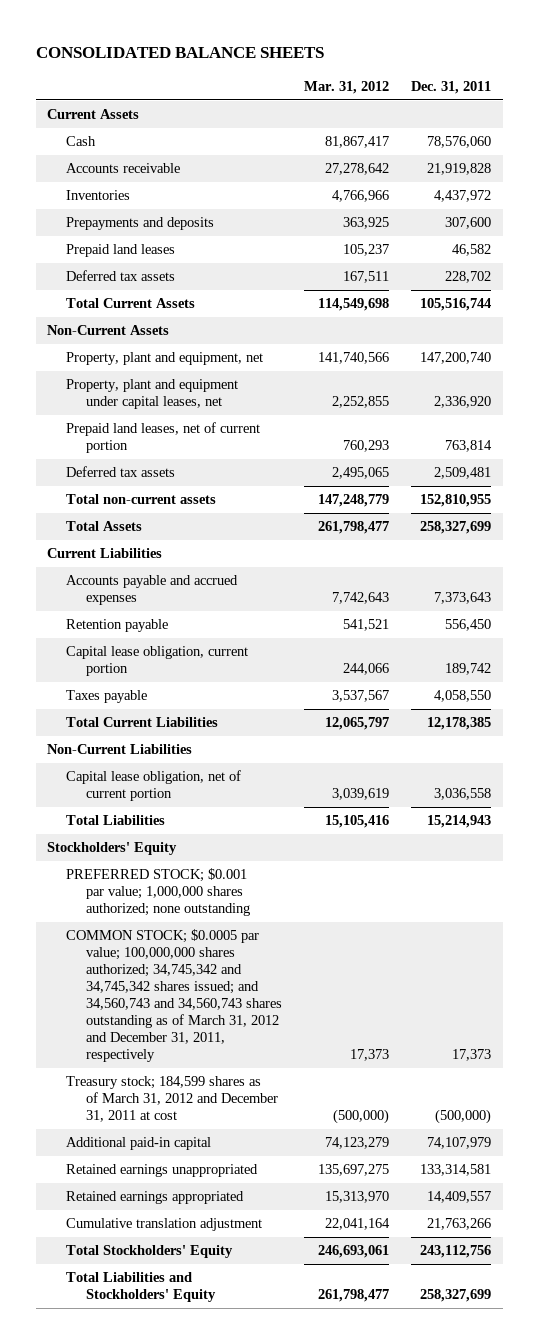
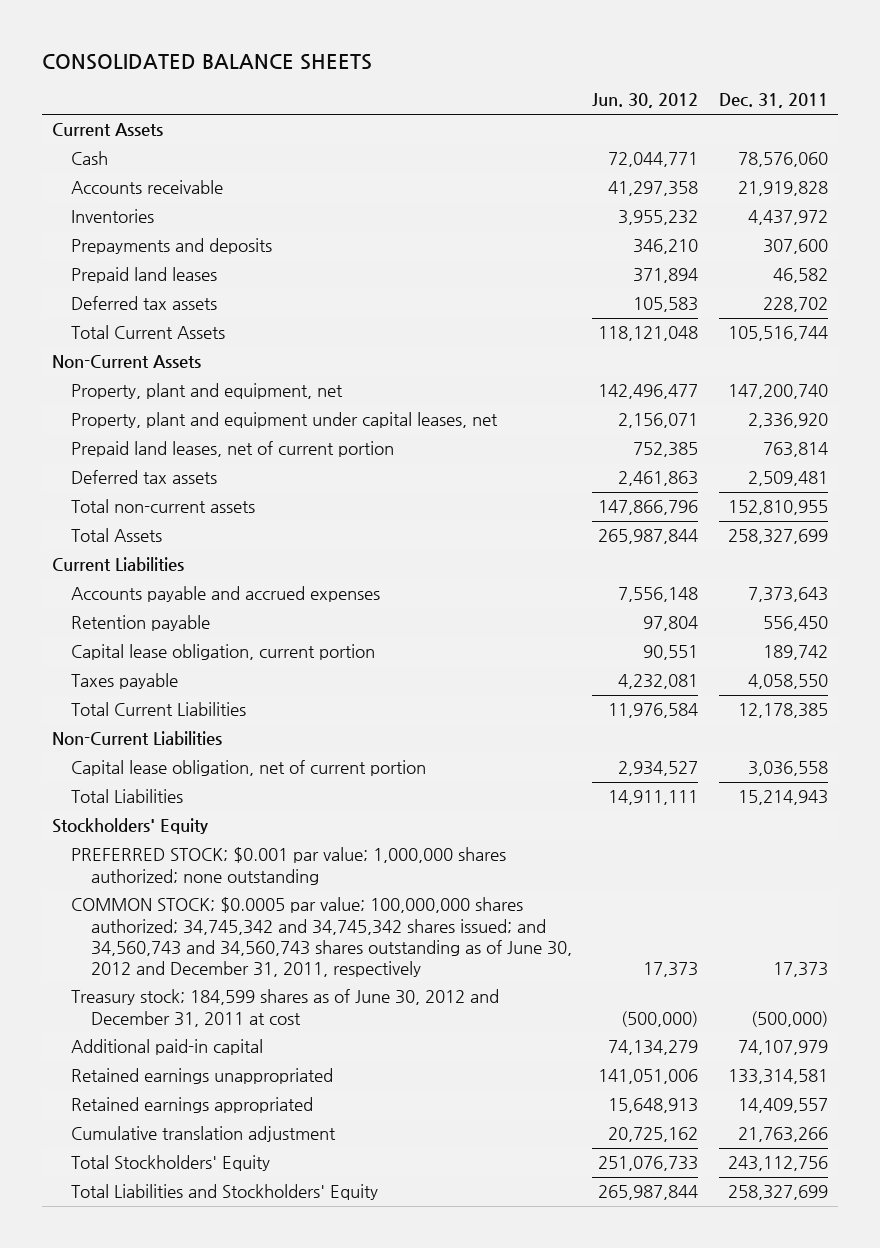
- | Mar. 31, 2012 | Dec. 31, 2011
+ | Jun. 30, 2012 | Dec. 31, 2011
- COMMON STOCK; $0.0005 par value; 100,000,000 shares authorized; 34,745,342 and 34,745,342 shares issued; and 34,560,743 and 34,560,743 shares outstanding as of March 31, 2012 and December 31, 2011, respectively | 17,373 | 17,373
- Treasury stock; 184,599 shares as of March 31, 2012 and December 31, 2011 at cost | (500,000) | (500,000)
+ COMMON STOCK; $0.0005 par value; 100,000,000 shares authorized; 34,745,342 and 34,745,342 shares issued; and 34,560,743 and 34,560,743 shares outstanding as of June 30, 2012 and December 31, 2011, respectively | 17,373 | 17,373
+ Treasury stock; 184,599 shares as of June 30, 2012 and December 31, 2011 at cost | (500,000) | (500,000)

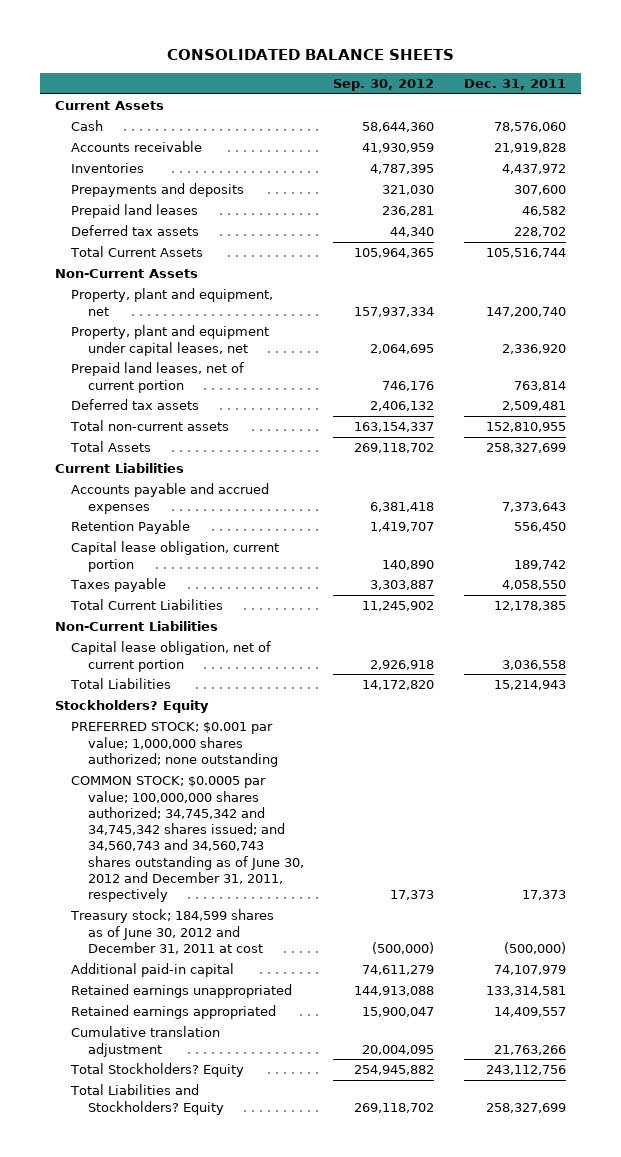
- | Jun. 30, 2012 | Dec. 31, 2011
+ | Sep. 30, 2012 | Dec. 31, 2011
- Retention payable | 97,804 | 556,450
+ Retention Payable | 1,419,707 | 556,450
- Stockholders' Equity
+ Stockholders? Equity
- Total Stockholders' Equity | 251,076,733 | 243,112,756
- Total Liabilities and Stockholders' Equity | 265,987,844 | 258,327,699
+ Total Stockholders? Equity | 254,945,882 | 243,112,756
+ Total Liabilities and Stockholders? Equity | 269,118,702 | 258,327,699

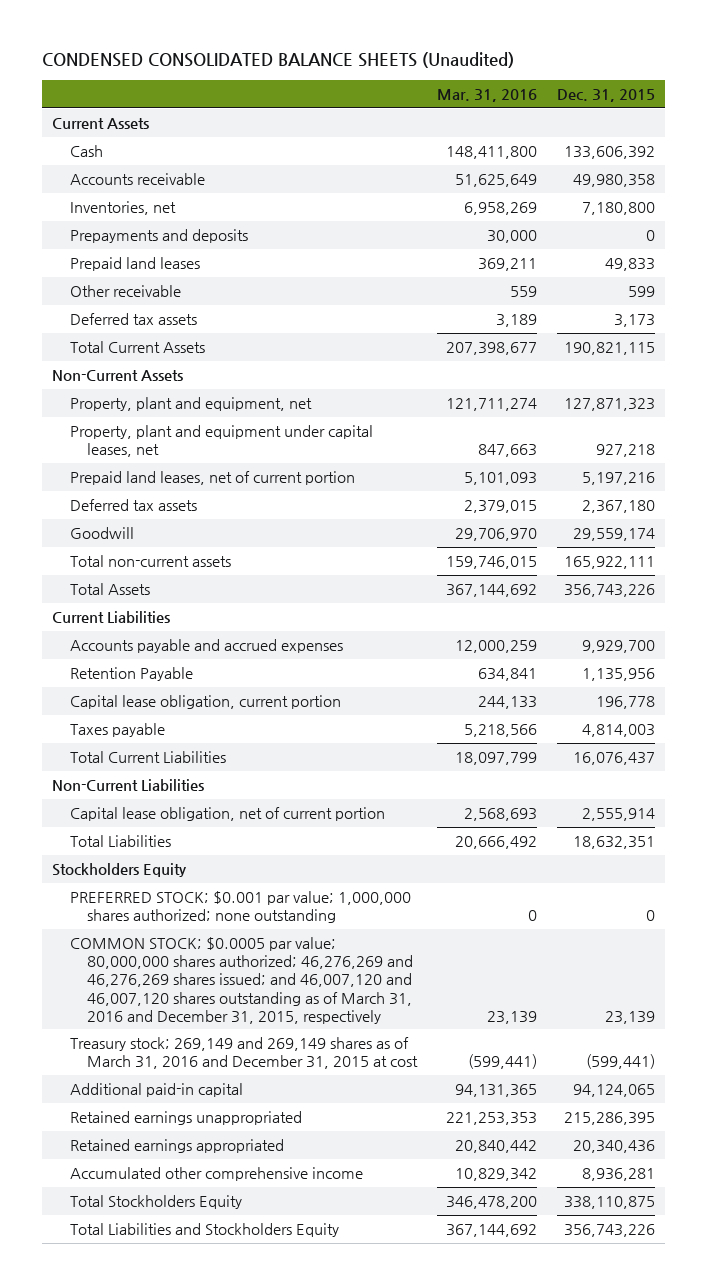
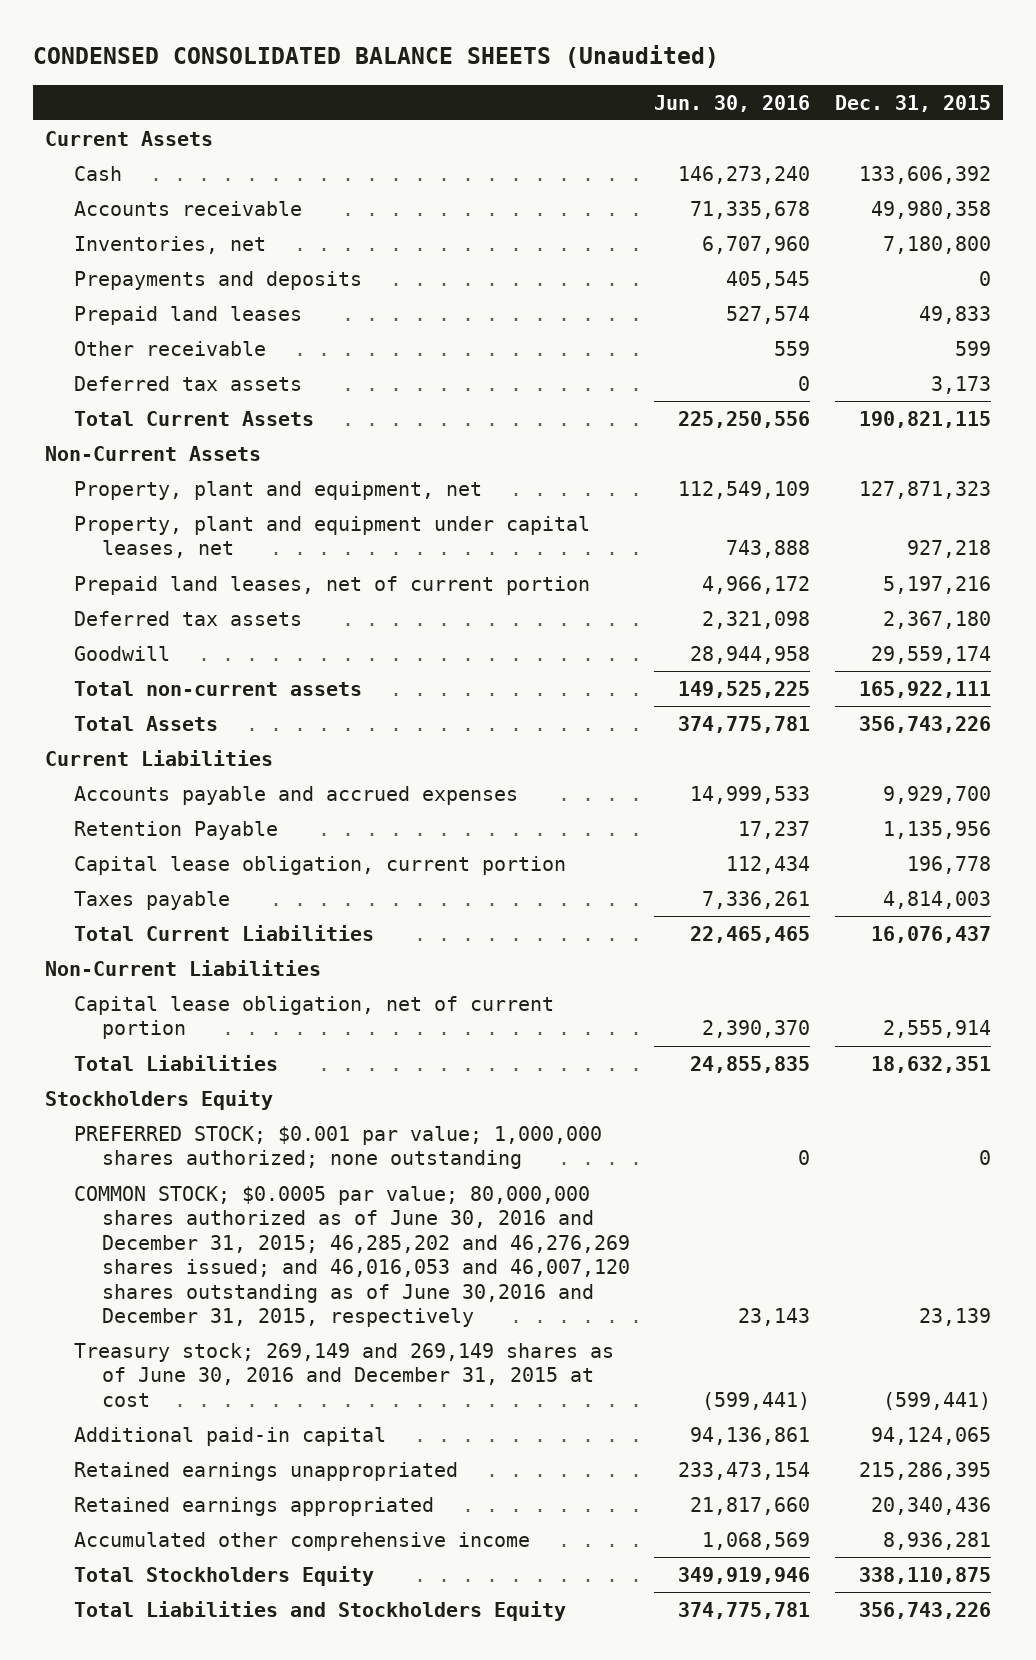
- | Mar. 31, 2016 | Dec. 31, 2015
+ | Jun. 30, 2016 | Dec. 31, 2015
- COMMON STOCK; $0.0005 par value; 80,000,000 shares authorized; 46,276,269 and 46,276,269 shares issued; and 46,007,120 and 46,007,120 shares outstanding as of March 31, 2016 and December 31, 2015, respectively | 23,139 | 23,139
- Treasury stock; 269,149 and 269,149 shares as of March 31, 2016 and December 31, 2015 at cost | (599,441) | (599,441)
+ COMMON STOCK; $0.0005 par value; 80,000,000 shares authorized as of June 30, 2016 and December 31, 2015; 46,285,202 and 46,276,269 shares issued; and 46,016,053 and 46,007,120 shares outstanding as of June 30,2016 and December 31, 2015, respectively | 23,143 | 23,139
+ Treasury stock; 269,149 and 269,149 shares as of June 30, 2016 and December 31, 2015 at cost | (599,441) | (599,441)

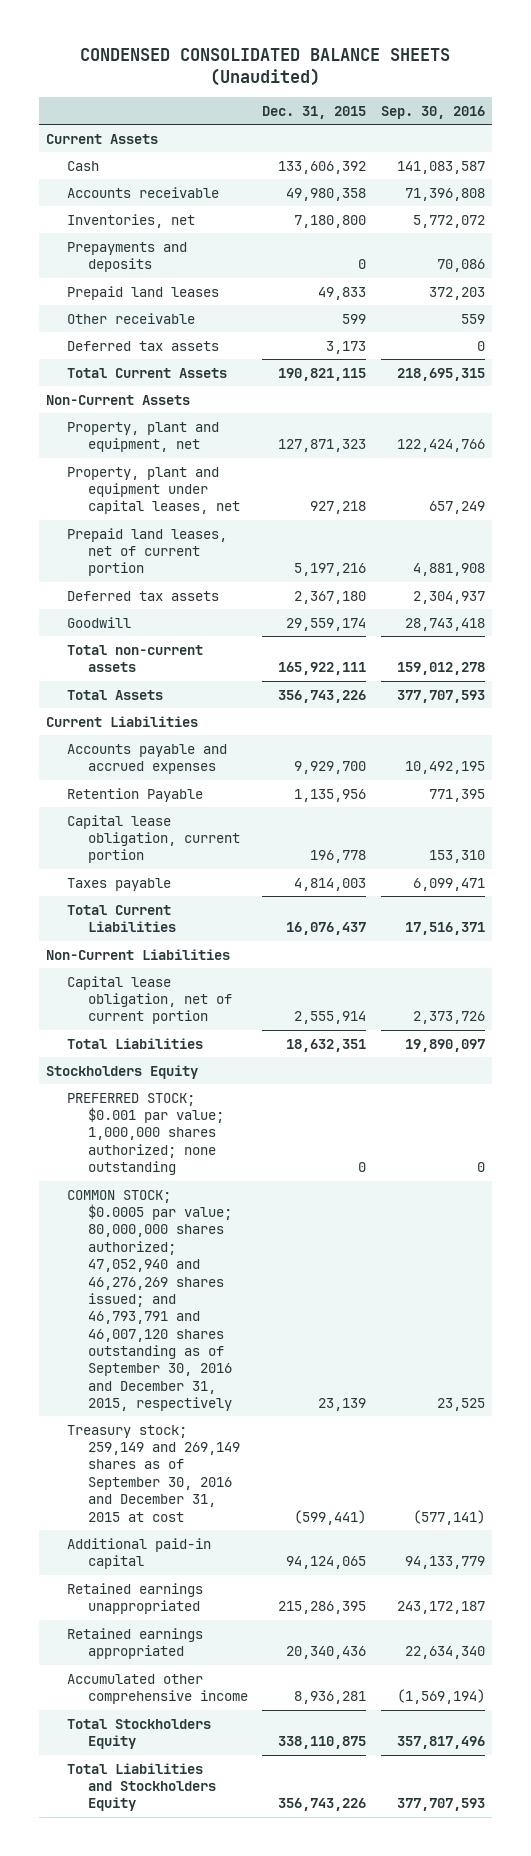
- | Jun. 30, 2016 | Dec. 31, 2015
+ | Dec. 31, 2015 | Sep. 30, 2016
- COMMON STOCK; $0.0005 par value; 80,000,000 shares authorized as of June 30, 2016 and December 31, 2015; 46,285,202 and 46,276,269 shares issued; and 46,016,053 and 46,007,120 shares outstanding as of June 30,2016 and December 31, 2015, respectively | 23,143 | 23,139
- Treasury stock; 269,149 and 269,149 shares as of June 30, 2016 and December 31, 2015 at cost | (599,441) | (599,441)
+ COMMON STOCK; $0.0005 par value; 80,000,000 shares authorized; 47,052,940 and 46,276,269 shares issued; and 46,793,791 and 46,007,120 shares outstanding as of September 30, 2016 and December 31, 2015, respectively | 23,139 | 23,525
+ Treasury stock; 259,149 and 269,149 shares as of September 30, 2016 and December 31, 2015 at cost | (599,441) | (577,141)

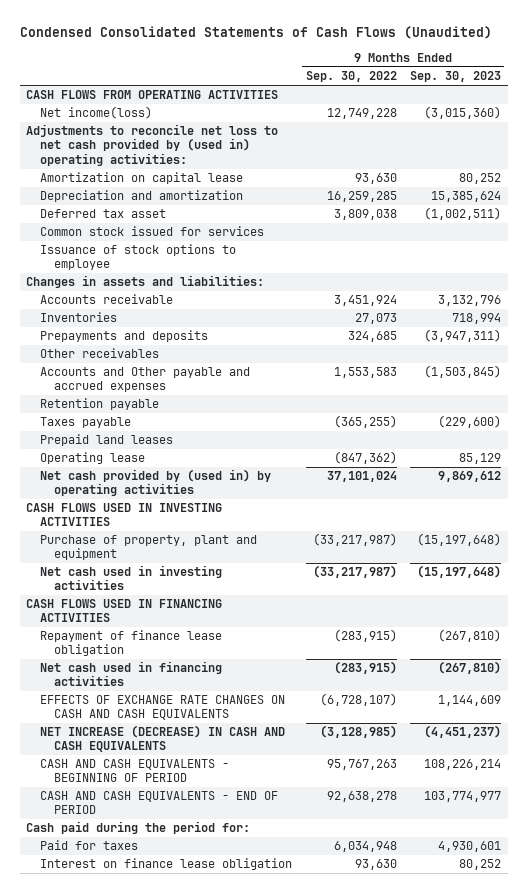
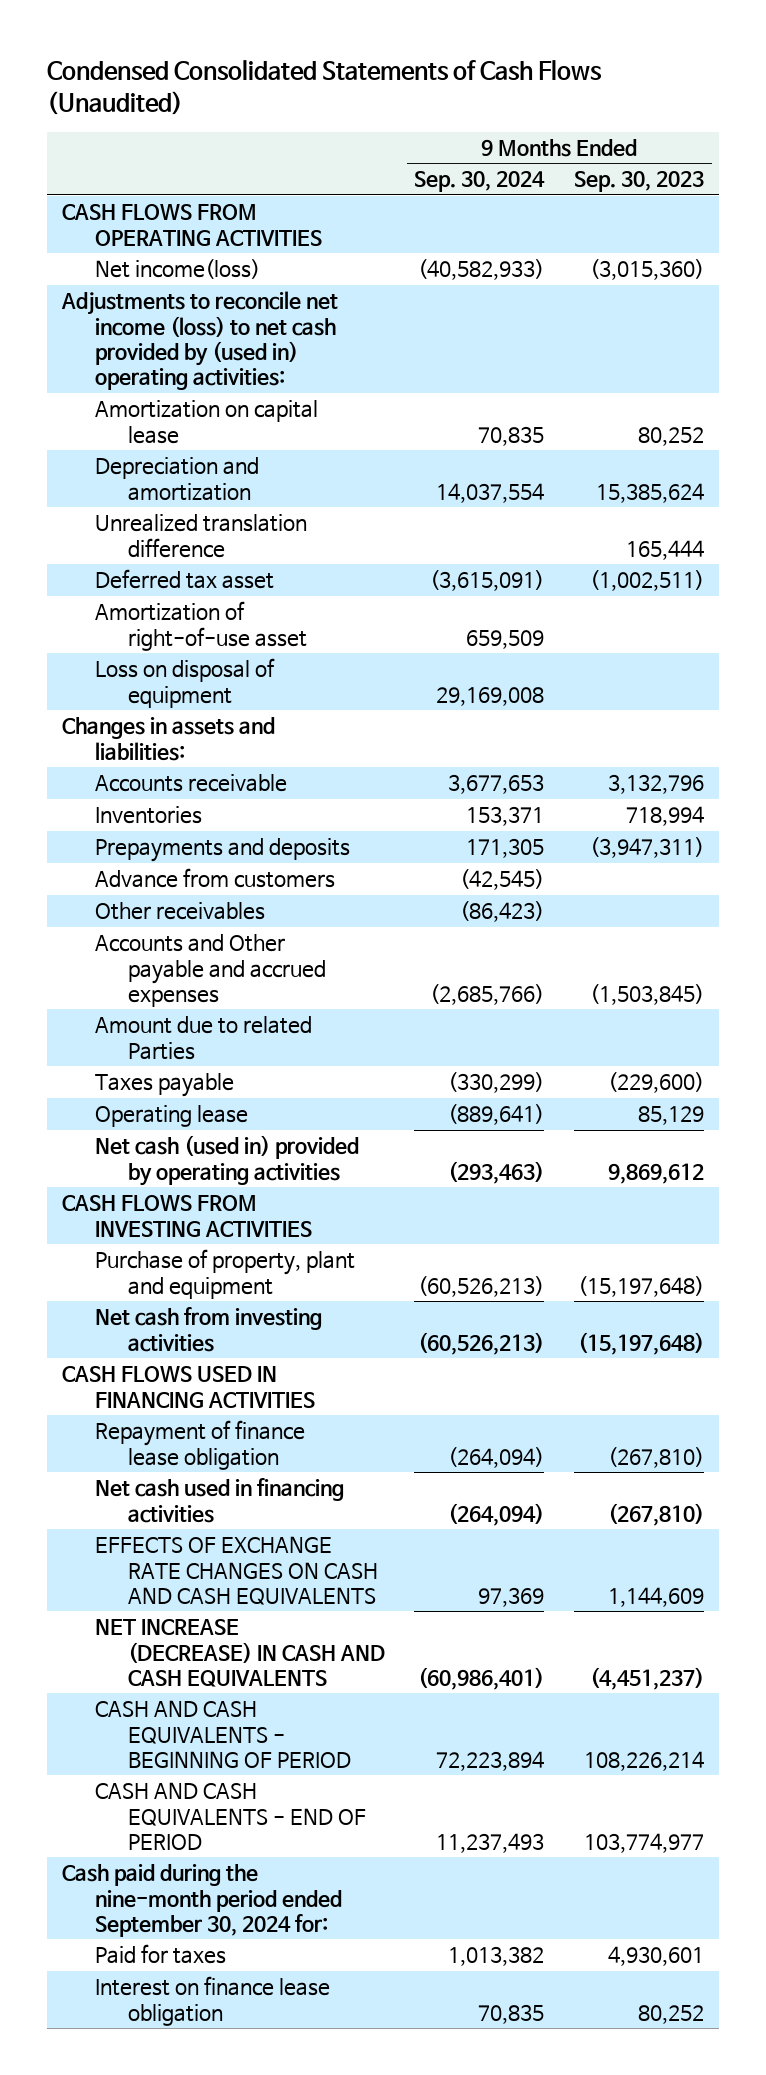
- | 9 Months Ended Sep. 30, 2022 | 9 Months Ended Sep. 30, 2023
+ | 9 Months Ended Sep. 30, 2024 | 9 Months Ended Sep. 30, 2023
- Adjustments to reconcile net loss to net cash provided by (used in) operating activities:
+ Adjustments to reconcile net income (loss) to net cash provided by (used in) operating activities:
+ Unrealized translation difference | | 165,444
- Common stock issued for services
- Issuance of stock options to employee
+ Amortization of right-of-use asset | 659,509 |
+ Loss on disposal of equipment | 29,169,008 |
+ Advance from customers | (42,545) |
- Retention payable
+ Amount due to related Parties
- Prepaid land leases
- Net cash provided by (used in) by operating activities | 37,101,024 | 9,869,612
- CASH FLOWS USED IN INVESTING ACTIVITIES
+ Net cash (used in) provided by operating activities | (293,463) | 9,869,612
+ CASH FLOWS FROM INVESTING ACTIVITIES
- Net cash used in investing activities | (33,217,987) | (15,197,648)
+ Net cash from investing activities | (60,526,213) | (15,197,648)
- Cash paid during the period for:
+ Cash paid during the nine-month period ended September 30, 2024 for:

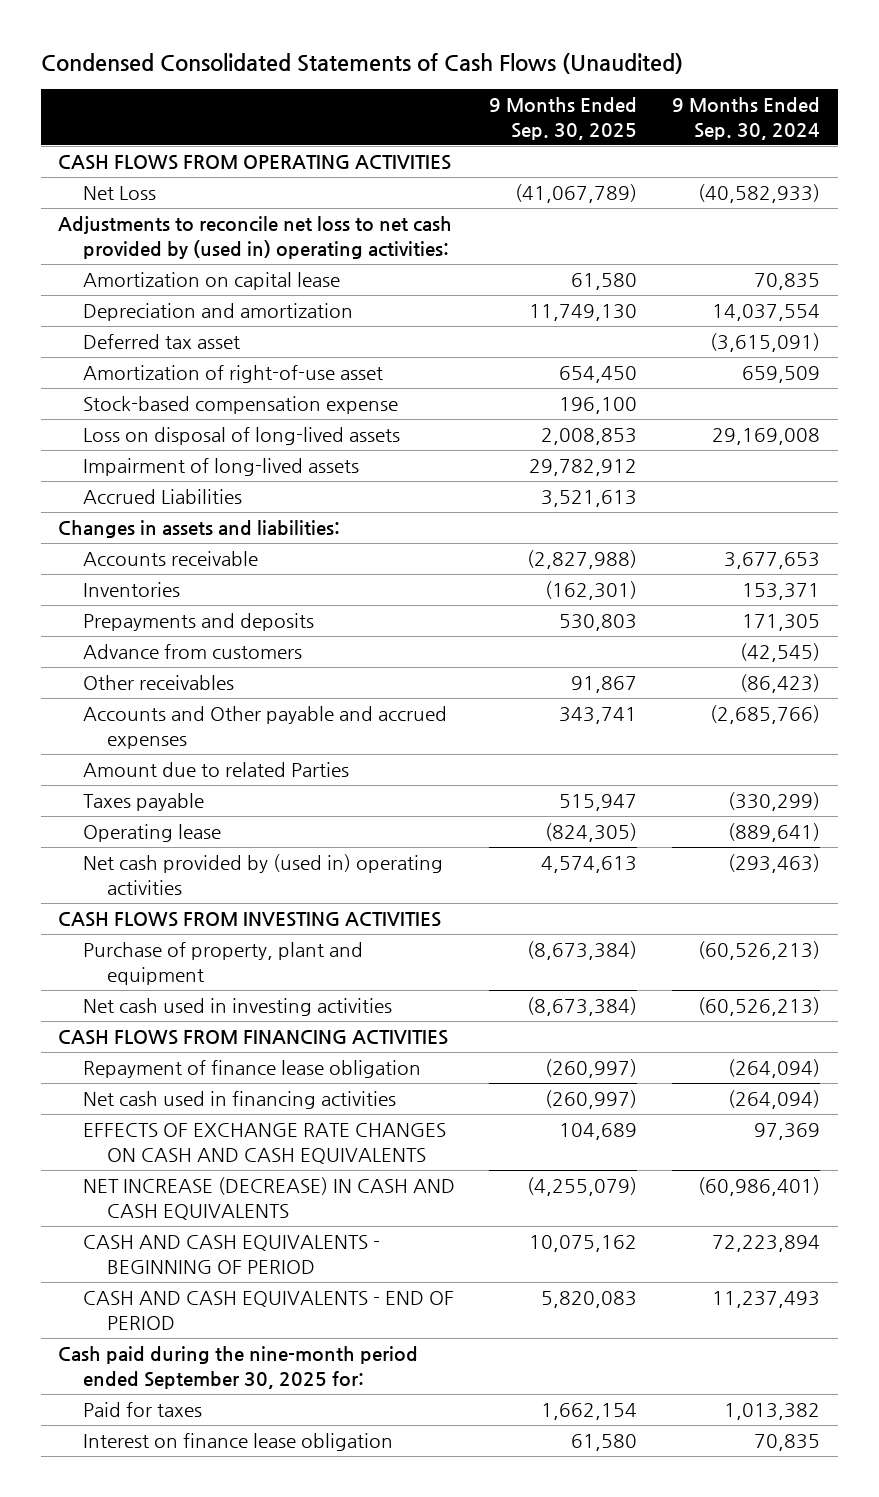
- | 9 Months Ended Sep. 30, 2024 | 9 Months Ended Sep. 30, 2023
+ | 9 Months Ended Sep. 30, 2025 | 9 Months Ended Sep. 30, 2024
- Net income(loss) | (40,582,933) | (3,015,360)
- Adjustments to reconcile net income (loss) to net cash provided by (used in) operating activities:
+ Net Loss | (41,067,789) | (40,582,933)
+ Adjustments to reconcile net loss to net cash provided by (used in) operating activities:
- Unrealized translation difference | | 165,444
- Loss on disposal of equipment | 29,169,008 |
+ Stock-based compensation expense | 196,100 |
+ Loss on disposal of long-lived assets | 2,008,853 | 29,169,008
+ Impairment of long-lived assets | 29,782,912 |
+ Accrued Liabilities | 3,521,613 |
- Net cash (used in) provided by operating activities | (293,463) | 9,869,612
+ Net cash provided by (used in) operating activities | 4,574,613 | (293,463)
- Net cash from investing activities | (60,526,213) | (15,197,648)
- CASH FLOWS USED IN FINANCING ACTIVITIES
+ Net cash used in investing activities | (8,673,384) | (60,526,213)
+ CASH FLOWS FROM FINANCING ACTIVITIES
- Cash paid during the nine-month period ended September 30, 2024 for:
+ Cash paid during the nine-month period ended September 30, 2025 for:

